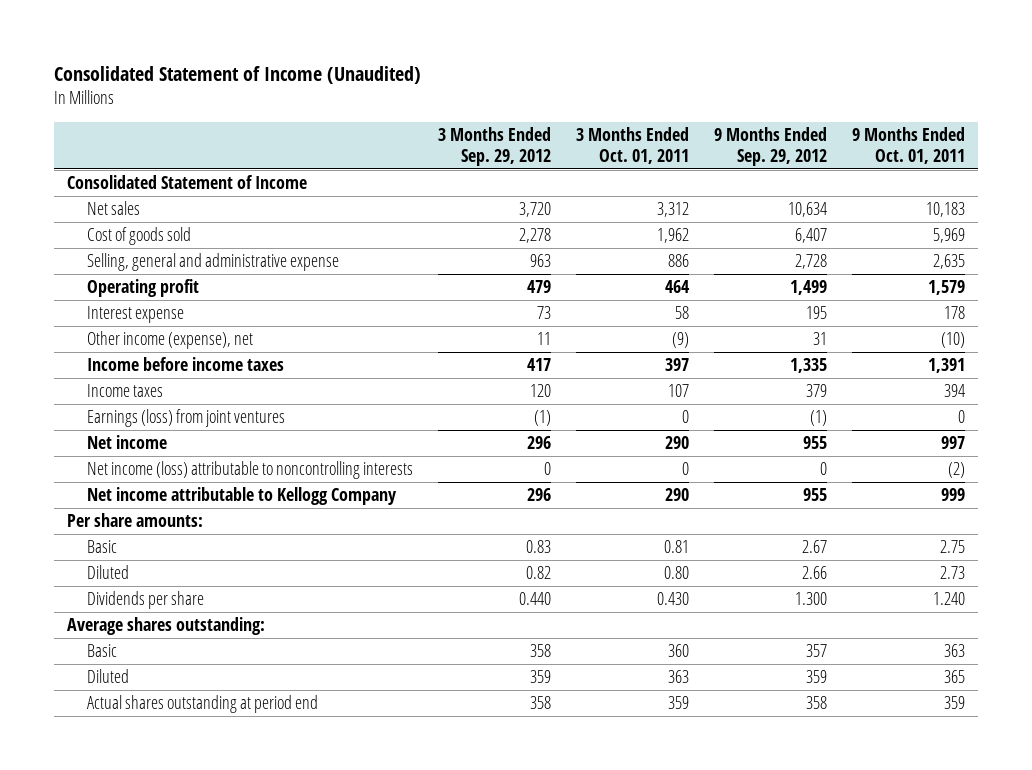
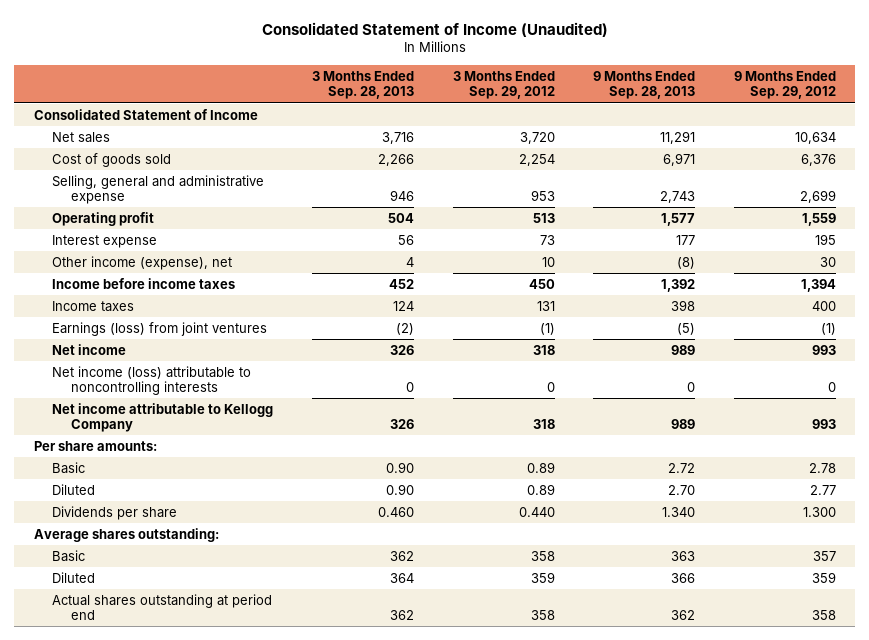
- | 3 Months Ended Sep. 29, 2012 | 3 Months Ended Oct. 01, 2011 | 9 Months Ended Sep. 29, 2012 | 9 Months Ended Oct. 01, 2011
+ | 3 Months Ended Sep. 28, 2013 | 3 Months Ended Sep. 29, 2012 | 9 Months Ended Sep. 28, 2013 | 9 Months Ended Sep. 29, 2012
- Cost of goods sold | 2,278 | 1,962 | 6,407 | 5,969
- Selling, general and administrative expense | 963 | 886 | 2,728 | 2,635
- Operating profit | 479 | 464 | 1,499 | 1,579
+ Cost of goods sold | 2,266 | 2,254 | 6,971 | 6,376
+ Selling, general and administrative expense | 946 | 953 | 2,743 | 2,699
+ Operating profit | 504 | 513 | 1,577 | 1,559
- Other income (expense), net | 11 | (9) | 31 | (10)
- Income before income taxes | 417 | 397 | 1,335 | 1,391
- Income taxes | 120 | 107 | 379 | 394
+ Other income (expense), net | 4 | 10 | (8) | 30
+ Income before income taxes | 452 | 450 | 1,392 | 1,394
+ Income taxes | 124 | 131 | 398 | 400
- Net income | 296 | 290 | 955 | 997
+ Net income | 326 | 318 | 989 | 993
- Net income attributable to Kellogg Company | 296 | 290 | 955 | 999
+ Net income attributable to Kellogg Company | 326 | 318 | 989 | 993
- Basic | 0.83 | 0.81 | 2.67 | 2.75
- Diluted | 0.82 | 0.80 | 2.66 | 2.73
+ Basic | 0.90 | 0.89 | 2.72 | 2.78
+ Diluted | 0.90 | 0.89 | 2.70 | 2.77

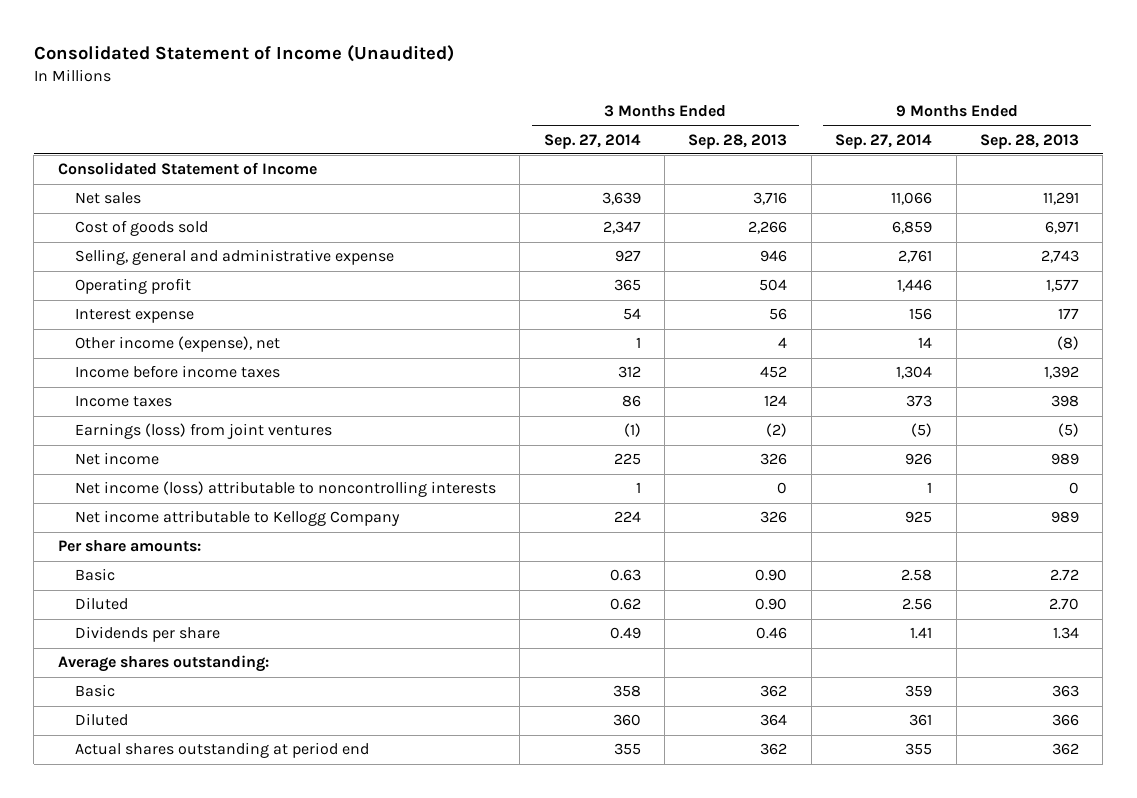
- | 3 Months Ended Sep. 28, 2013 | 3 Months Ended Sep. 29, 2012 | 9 Months Ended Sep. 28, 2013 | 9 Months Ended Sep. 29, 2012
+ | 3 Months Ended Sep. 27, 2014 | 3 Months Ended Sep. 28, 2013 | 9 Months Ended Sep. 27, 2014 | 9 Months Ended Sep. 28, 2013
- Dividends per share | 0.460 | 0.440 | 1.340 | 1.300
+ Dividends per share | 0.49 | 0.46 | 1.41 | 1.34

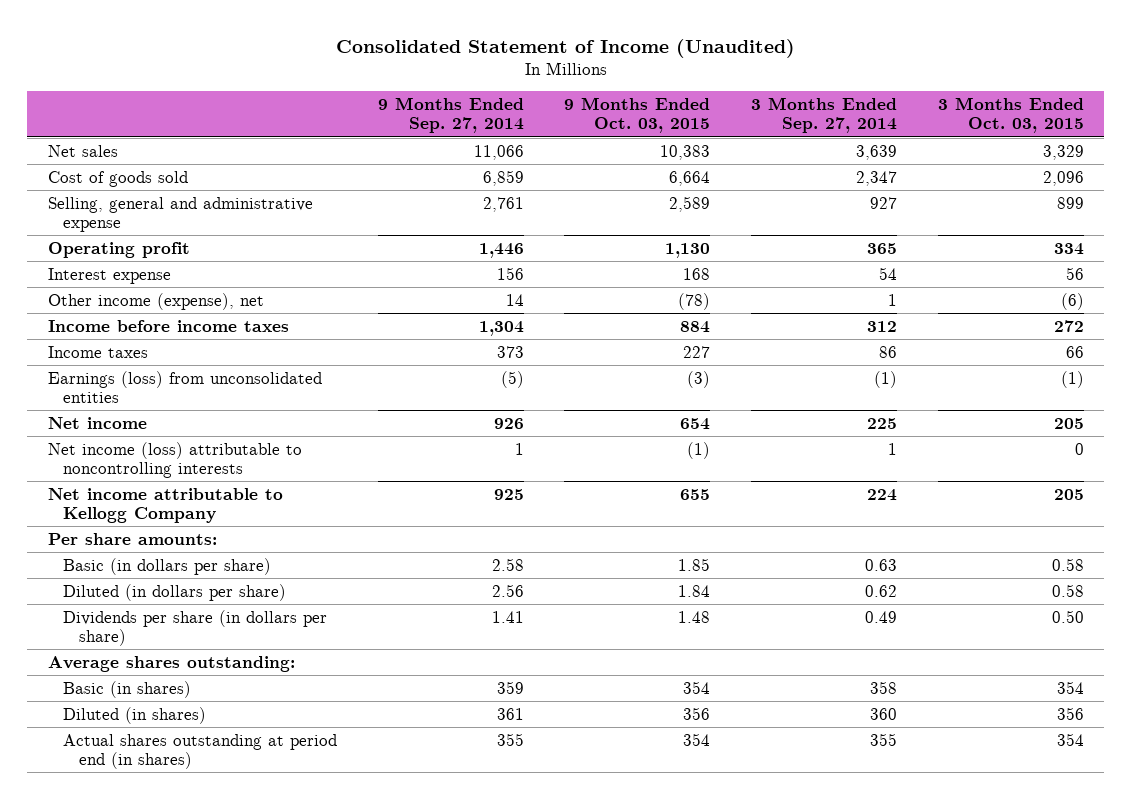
- | 3 Months Ended Sep. 27, 2014 | 3 Months Ended Sep. 28, 2013 | 9 Months Ended Sep. 27, 2014 | 9 Months Ended Sep. 28, 2013
+ | 9 Months Ended Sep. 27, 2014 | 9 Months Ended Oct. 03, 2015 | 3 Months Ended Sep. 27, 2014 | 3 Months Ended Oct. 03, 2015
- Consolidated Statement of Income
- Earnings (loss) from joint ventures | (1) | (2) | (5) | (5)
+ Earnings (loss) from unconsolidated entities | (5) | (3) | (1) | (1)
- Basic | 0.63 | 0.90 | 2.58 | 2.72
- Diluted | 0.62 | 0.90 | 2.56 | 2.70
- Dividends per share | 0.49 | 0.46 | 1.41 | 1.34
+ Basic (in dollars per share) | 2.58 | 1.85 | 0.63 | 0.58
+ Diluted (in dollars per share) | 2.56 | 1.84 | 0.62 | 0.58
+ Dividends per share (in dollars per share) | 1.41 | 1.48 | 0.49 | 0.50
- Basic | 358 | 362 | 359 | 363
- Diluted | 360 | 364 | 361 | 366
- Actual shares outstanding at period end | 355 | 362 | 355 | 362
+ Basic (in shares) | 359 | 354 | 358 | 354
+ Diluted (in shares) | 361 | 356 | 360 | 356
+ Actual shares outstanding at period end (in shares) | 355 | 354 | 355 | 354

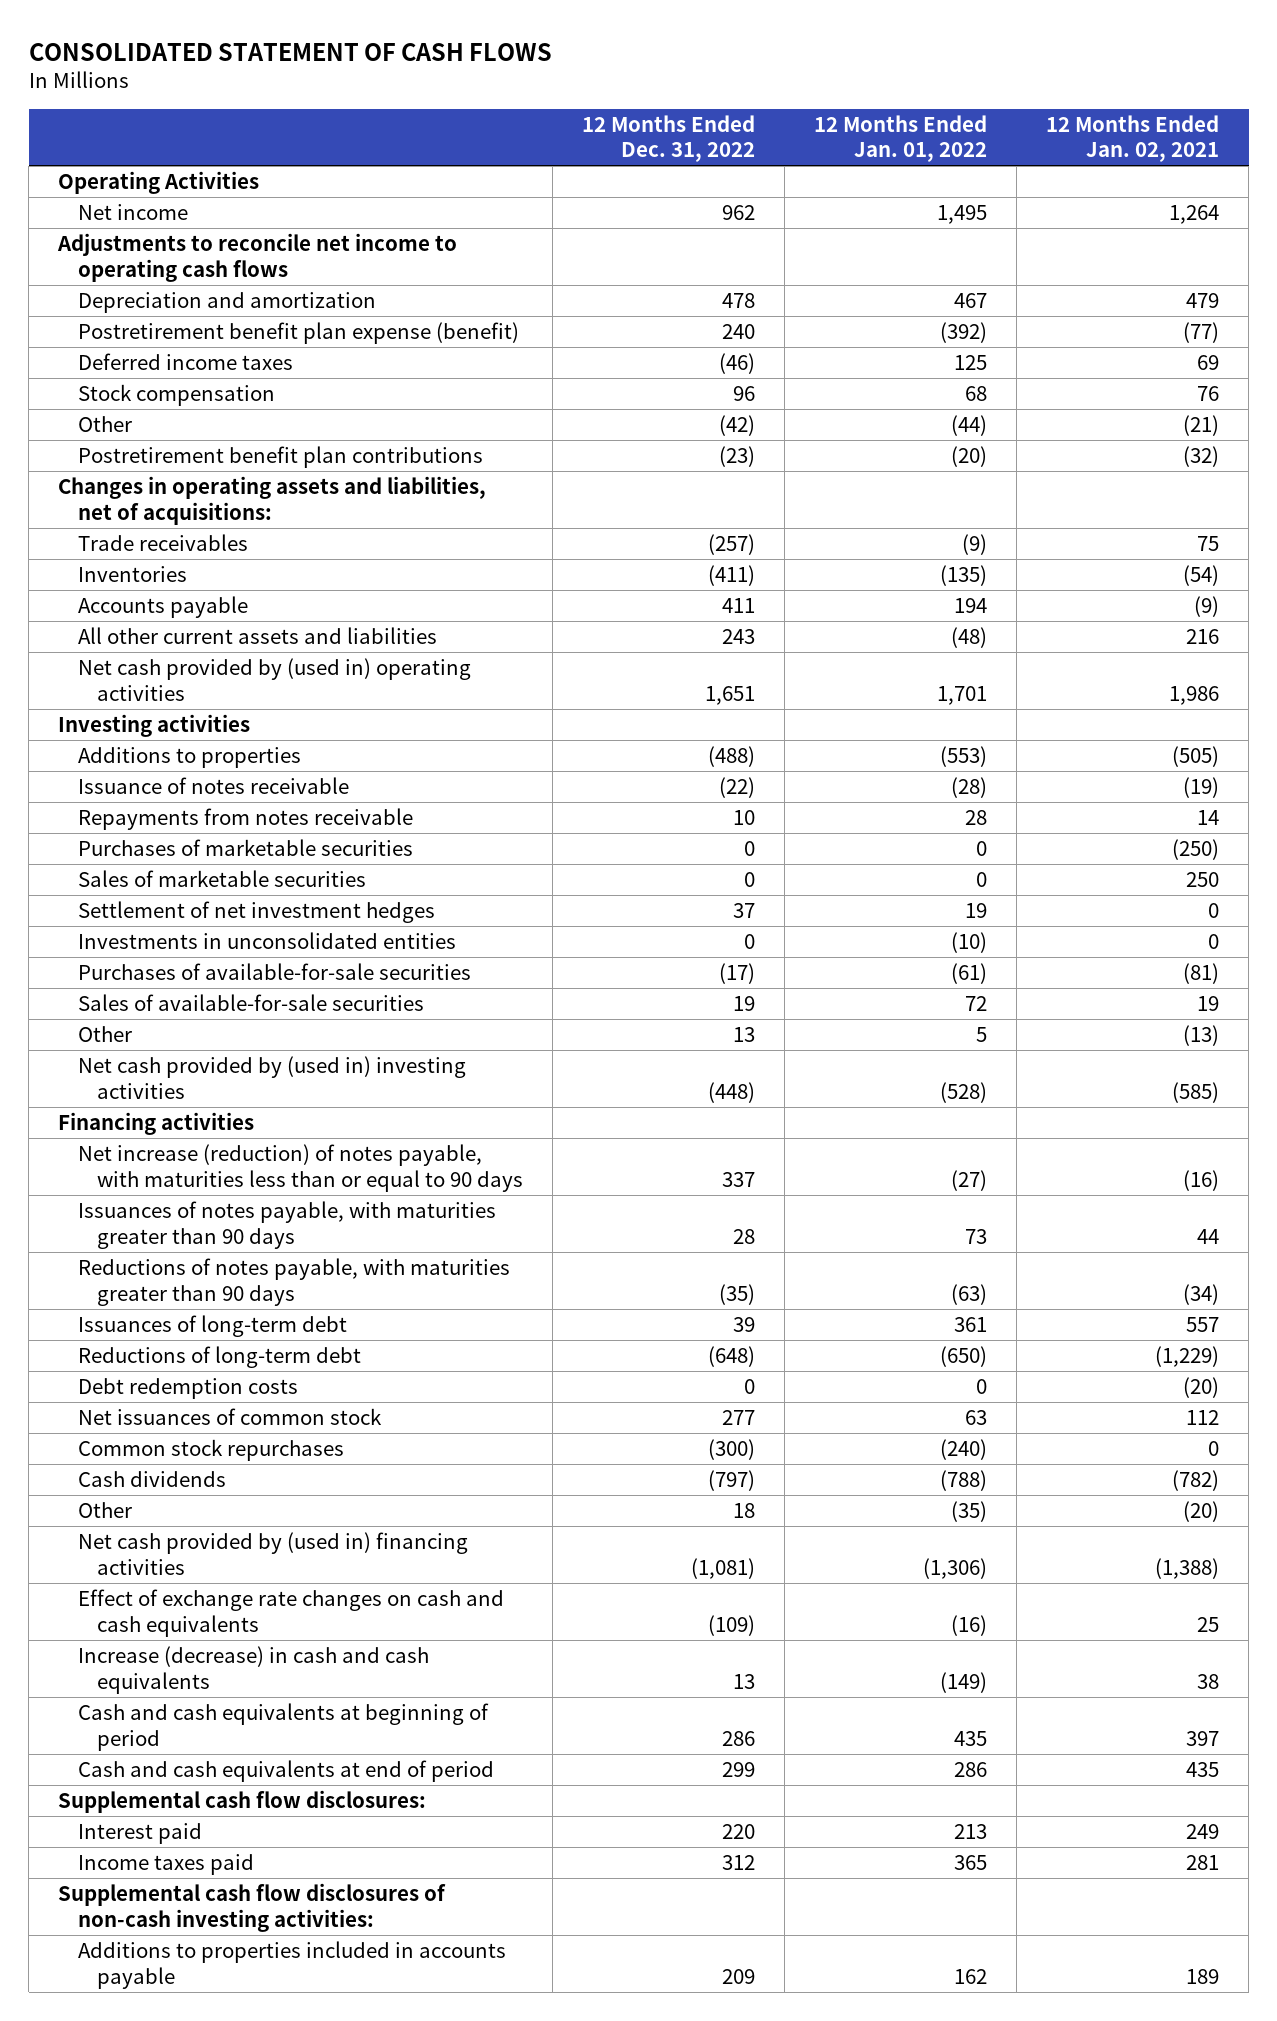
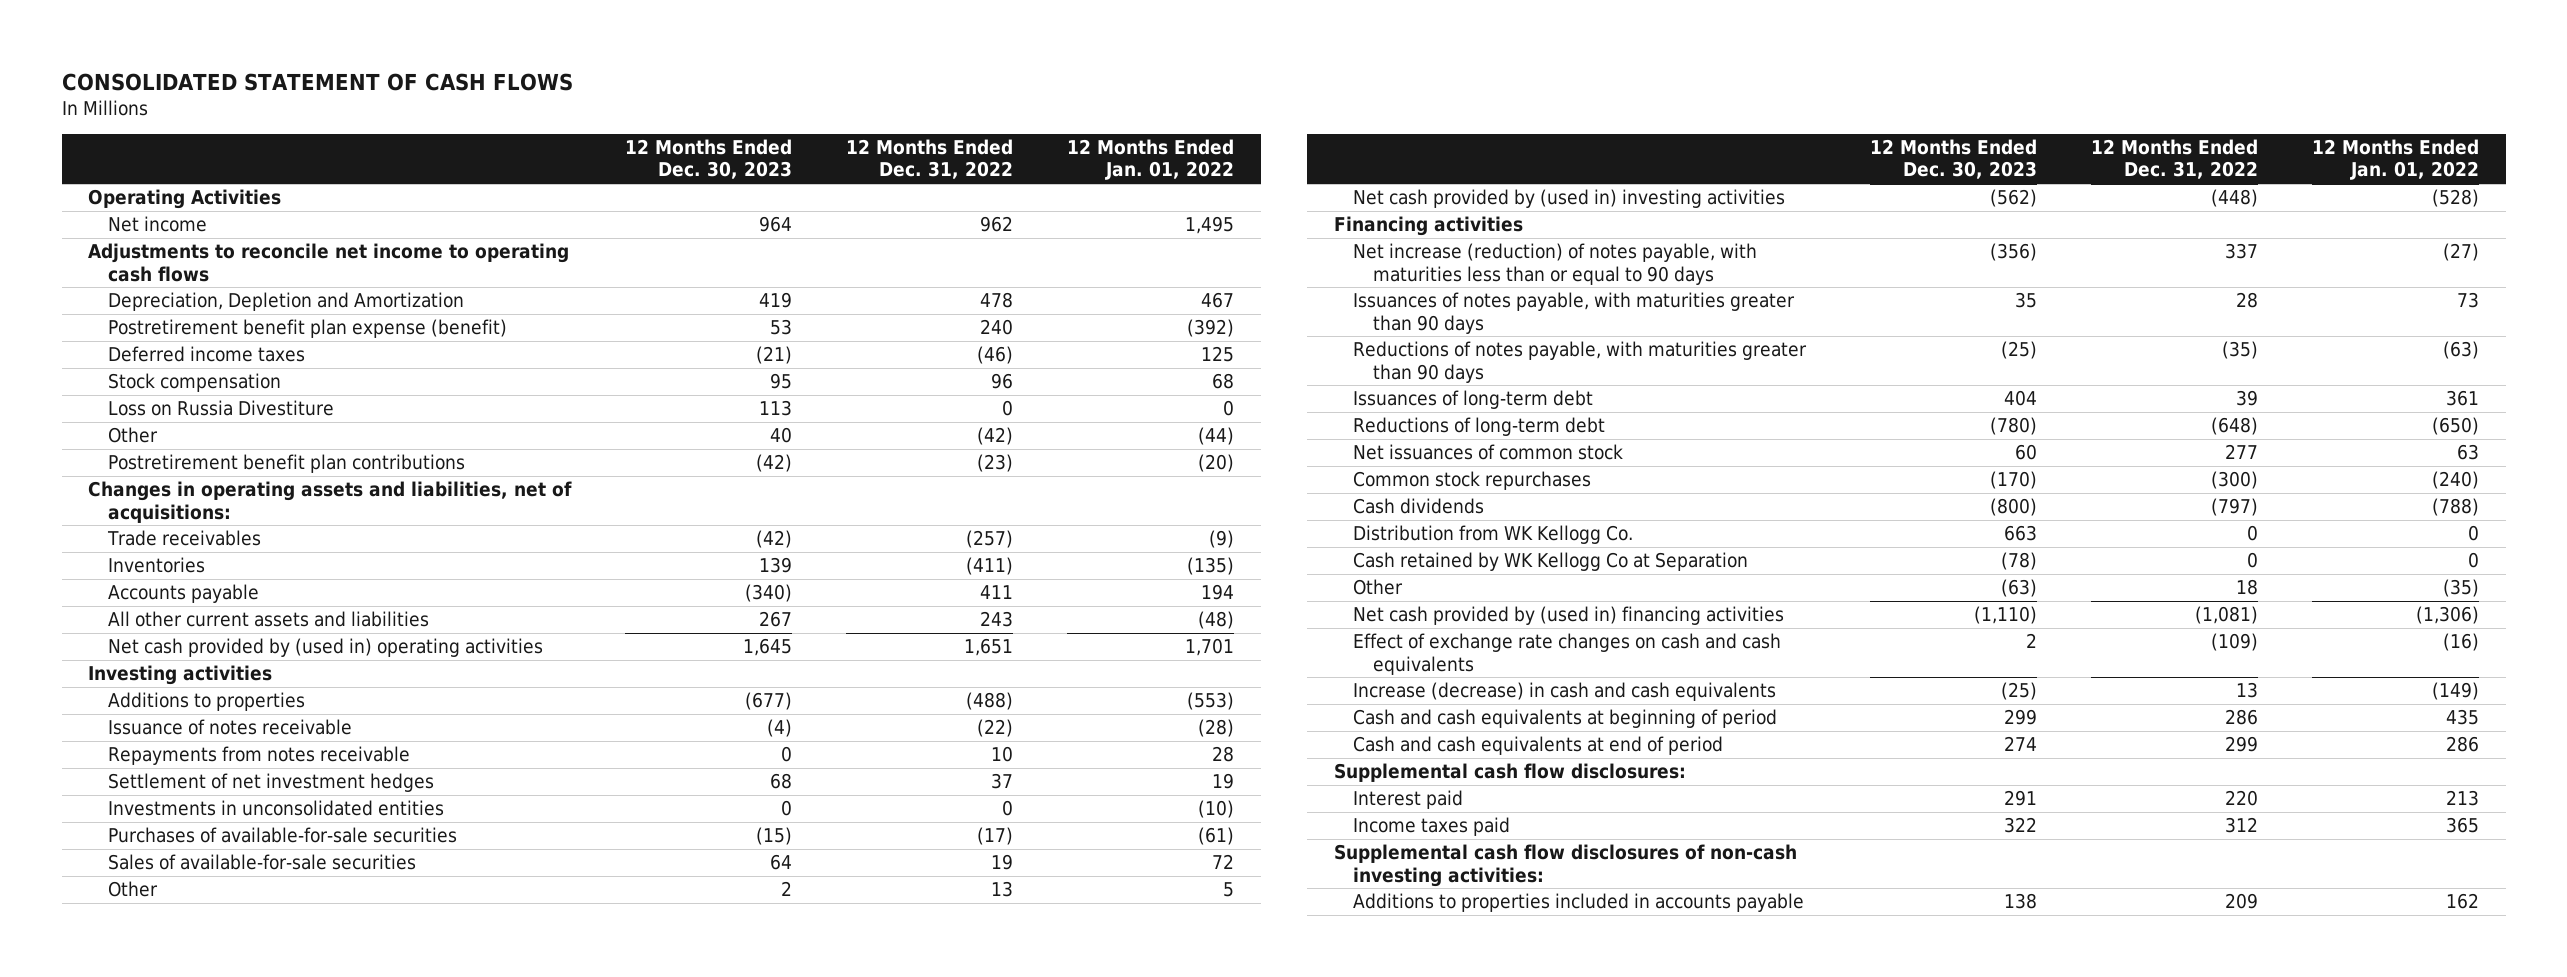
- | 12 Months Ended Dec. 31, 2022 | 12 Months Ended Jan. 01, 2022 | 12 Months Ended Jan. 02, 2021
+ | 12 Months Ended Dec. 30, 2023 | 12 Months Ended Dec. 31, 2022 | 12 Months Ended Jan. 01, 2022
- Depreciation and amortization | 478 | 467 | 479
+ Depreciation, Depletion and Amortization | 419 | 478 | 467
+ Loss on Russia Divestiture | 113 | 0 | 0
- Purchases of marketable securities | 0 | 0 | (250)
- Sales of marketable securities | 0 | 0 | 250
- Debt redemption costs | 0 | 0 | (20)
+ Distribution from WK Kellogg Co. | 663 | 0 | 0
+ Cash retained by WK Kellogg Co at Separation | (78) | 0 | 0

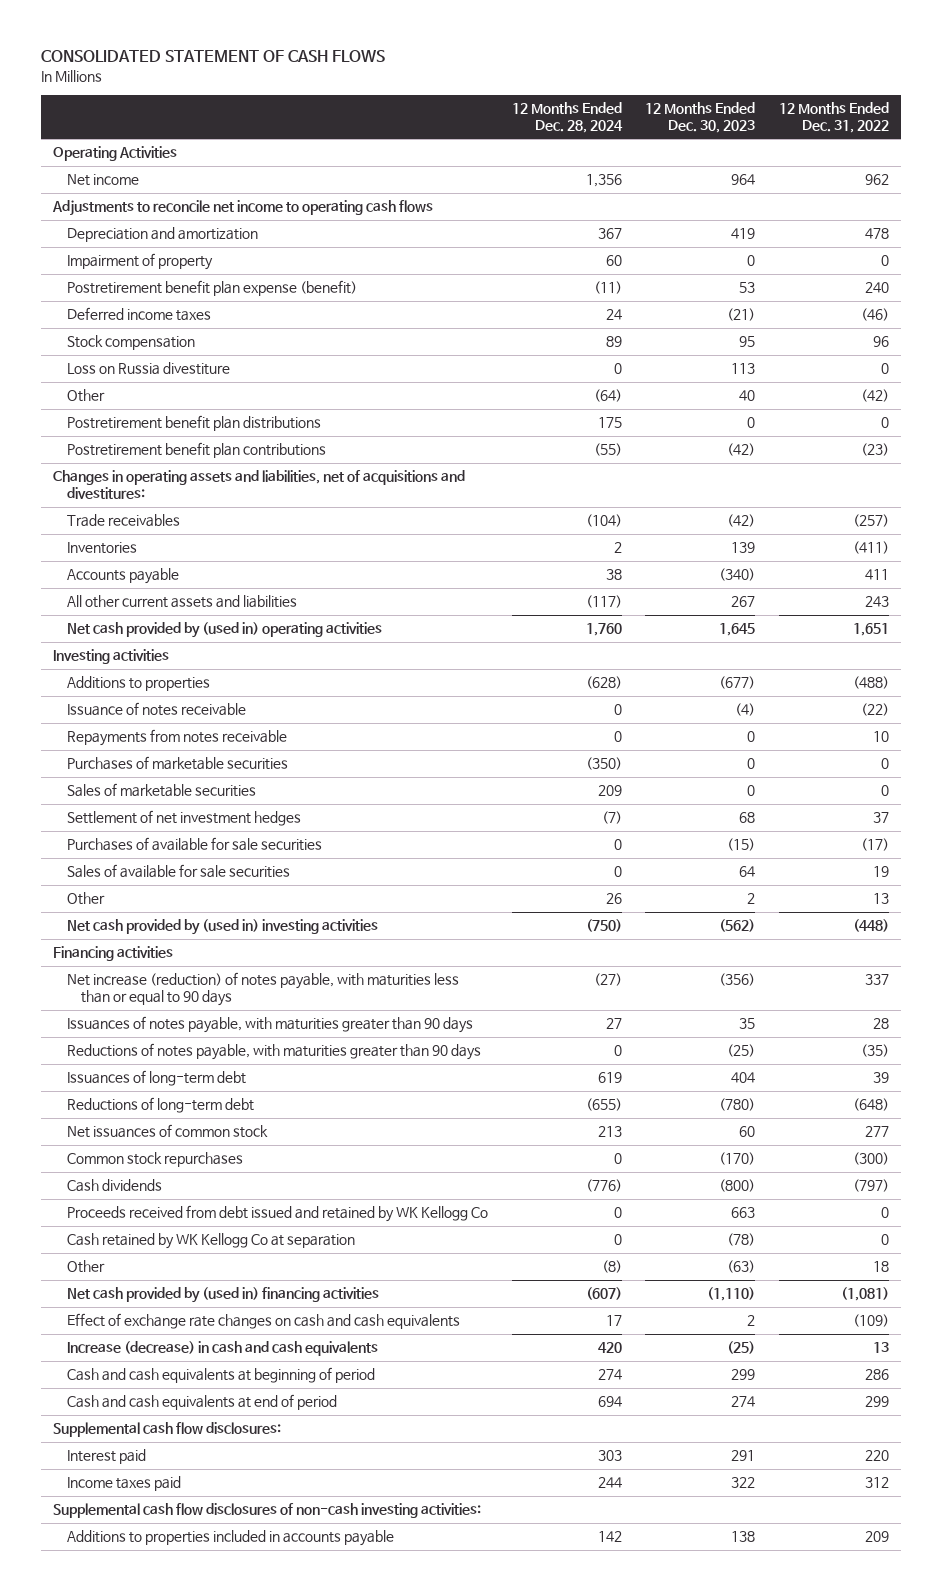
- | 12 Months Ended Dec. 30, 2023 | 12 Months Ended Dec. 31, 2022 | 12 Months Ended Jan. 01, 2022
+ | 12 Months Ended Dec. 28, 2024 | 12 Months Ended Dec. 30, 2023 | 12 Months Ended Dec. 31, 2022
- Depreciation, Depletion and Amortization | 419 | 478 | 467
+ Depreciation and amortization | 367 | 419 | 478
+ Impairment of property | 60 | 0 | 0
- Loss on Russia Divestiture | 113 | 0 | 0
+ Loss on Russia divestiture | 0 | 113 | 0
+ Postretirement benefit plan distributions | 175 | 0 | 0
- Changes in operating assets and liabilities, net of acquisitions:
+ Changes in operating assets and liabilities, net of acquisitions and divestitures:
+ Purchases of marketable securities | (350) | 0 | 0
+ Sales of marketable securities | 209 | 0 | 0
- Investments in unconsolidated entities | 0 | 0 | (10)
- Purchases of available-for-sale securities | (15) | (17) | (61)
- Sales of available-for-sale securities | 64 | 19 | 72
+ Purchases of available for sale securities | 0 | (15) | (17)
+ Sales of available for sale securities | 0 | 64 | 19
- Distribution from WK Kellogg Co. | 663 | 0 | 0
- Cash retained by WK Kellogg Co at Separation | (78) | 0 | 0
+ Proceeds received from debt issued and retained by WK Kellogg Co | 0 | 663 | 0
+ Cash retained by WK Kellogg Co at separation | 0 | (78) | 0

